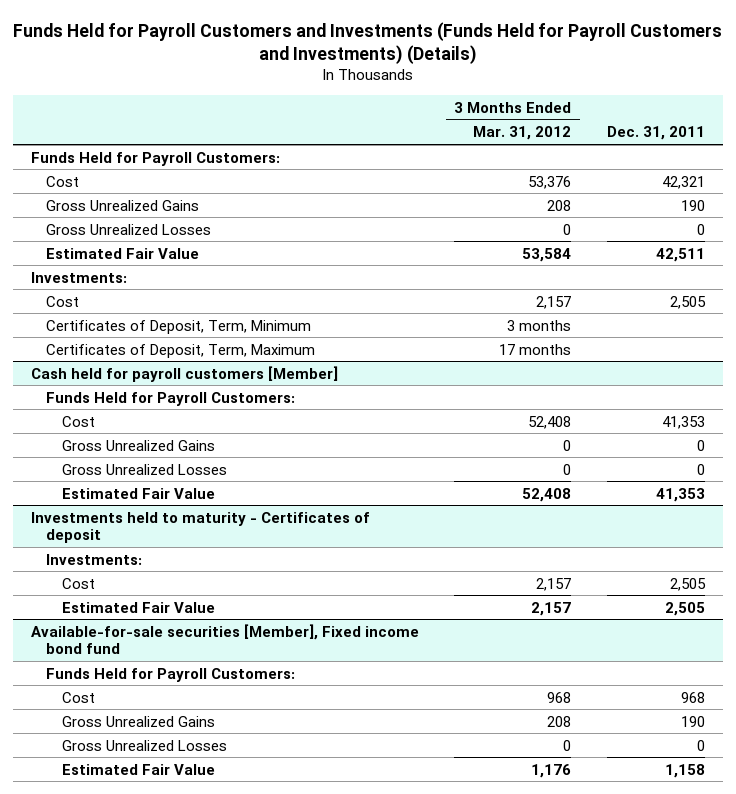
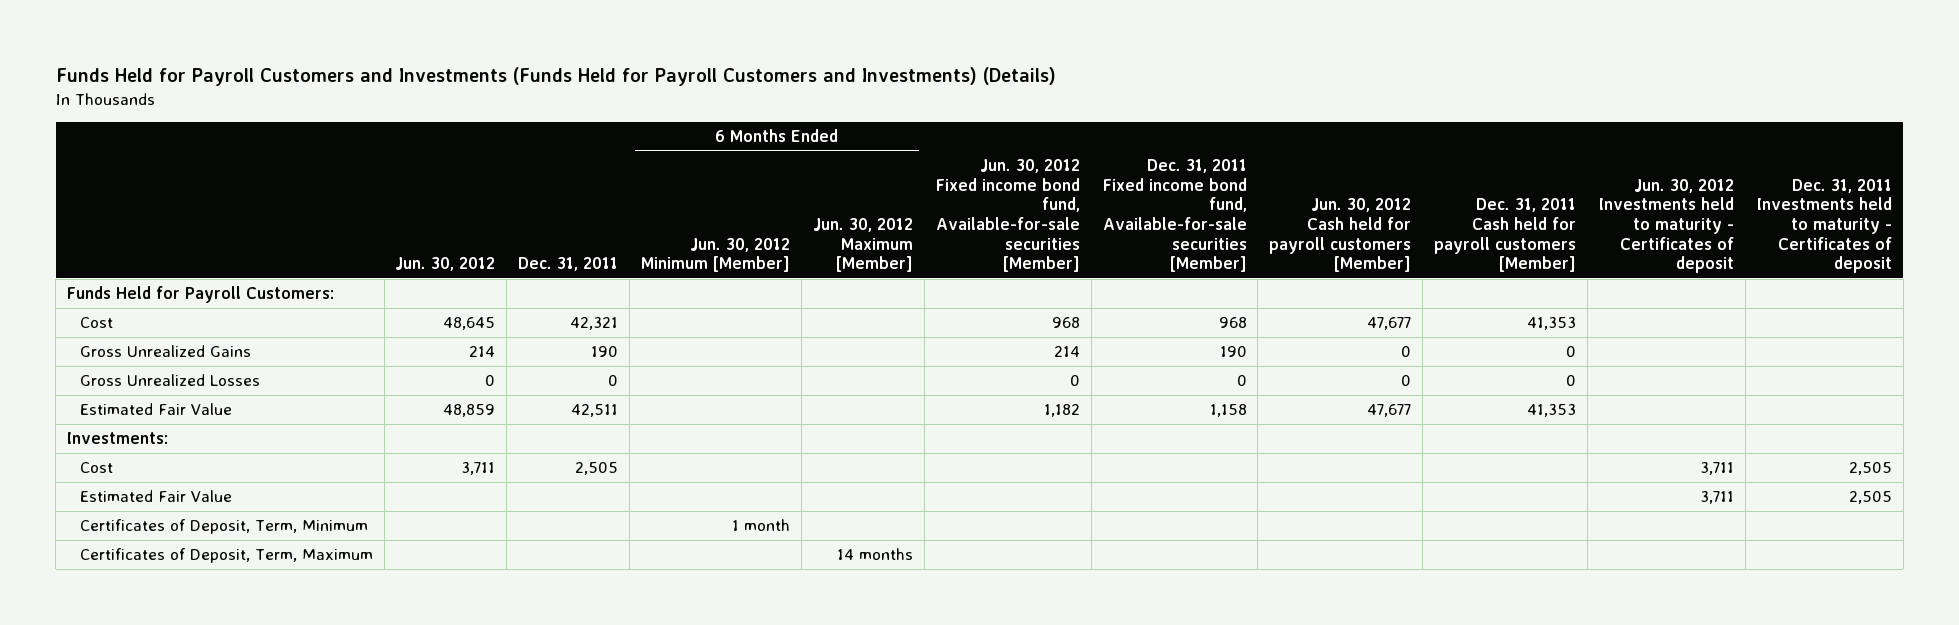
- | 3 Months Ended Mar. 31, 2012 | Dec. 31, 2011
+ | Jun. 30, 2012 | Dec. 31, 2011 | 6 Months Ended Jun. 30, 2012 Minimum [Member] | 6 Months Ended Jun. 30, 2012 Maximum [Member] | Jun. 30, 2012 Fixed income bond fund, Available-for-sale securities [Member] | Dec. 31, 2011 Fixed income bond fund, Available-for-sale securities [Member] | Jun. 30, 2012 Cash held for payroll customers [Member] | Dec. 31, 2011 Cash held for payroll customers [Member] | Jun. 30, 2012 Investments held to maturity - Certificates of deposit | Dec. 31, 2011 Investments held to maturity - Certificates of deposit
+ Estimated Fair Value | | | | | | | | | 3,711 | 2,505
- Cash held for payroll customers [Member]
- Funds Held for Payroll Customers:
- Cost | 52,408 | 41,353
- Gross Unrealized Gains | 0 | 0
- Gross Unrealized Losses | 0 | 0
- Estimated Fair Value | 52,408 | 41,353
- Investments held to maturity - Certificates of deposit
- Investments:
- Cost | 2,157 | 2,505
- Estimated Fair Value | 2,157 | 2,505
- Available-for-sale securities [Member], Fixed income bond fund
- Funds Held for Payroll Customers:
- Cost | 968 | 968
- Gross Unrealized Gains | 208 | 190
- Gross Unrealized Losses | 0 | 0
- Estimated Fair Value | 1,176 | 1,158

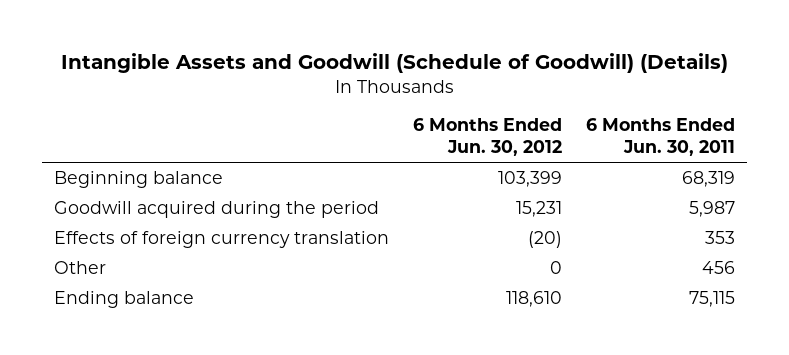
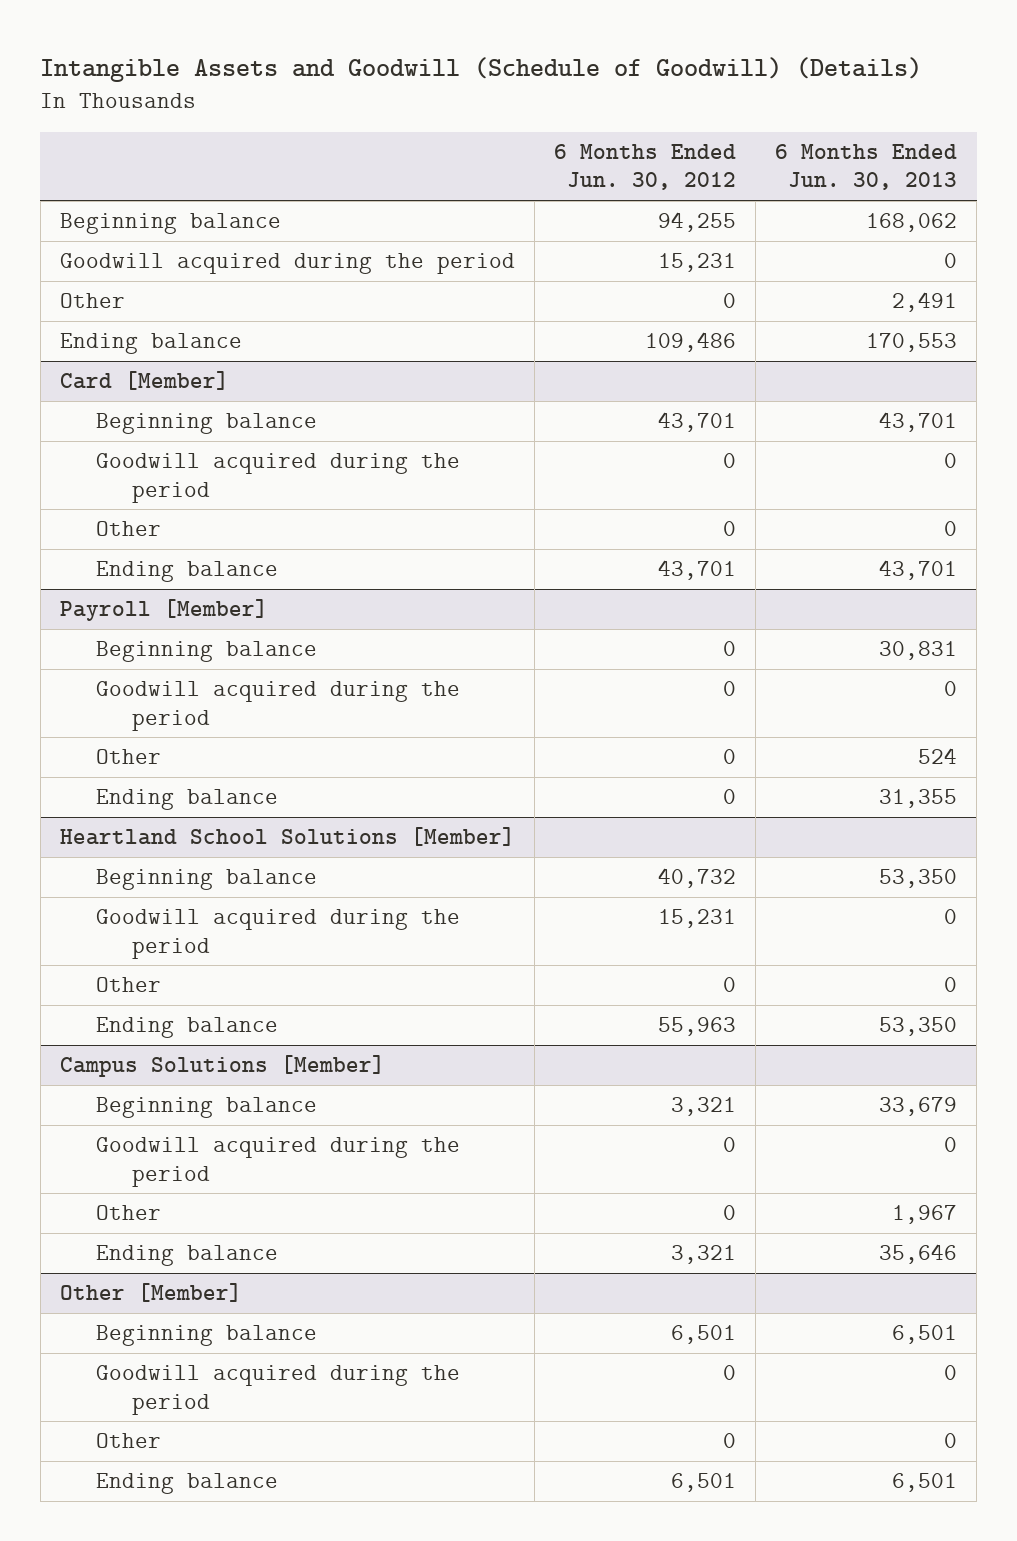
- | 6 Months Ended Jun. 30, 2012 | 6 Months Ended Jun. 30, 2011
+ | 6 Months Ended Jun. 30, 2012 | 6 Months Ended Jun. 30, 2013
- Beginning balance | 103,399 | 68,319
+ Beginning balance | 94,255 | 168,062
- Effects of foreign currency translation | (20) | 353
- Ending balance | 118,610 | 75,115
+ Ending balance | 109,486 | 170,553
+ Card [Member]
+ Beginning balance | 43,701 | 43,701
+ Goodwill acquired during the period | 0 | 0
+ Other | 0 | 0
+ Ending balance | 43,701 | 43,701
+ Payroll [Member]
+ Beginning balance | 0 | 30,831
+ Goodwill acquired during the period | 0 | 0
+ Other | 0 | 524
+ Ending balance | 0 | 31,355
+ Heartland School Solutions [Member]
+ Beginning balance | 40,732 | 53,350
+ Goodwill acquired during the period | 15,231 | 0
+ Other | 0 | 0
+ Ending balance | 55,963 | 53,350
+ Campus Solutions [Member]
+ Beginning balance | 3,321 | 33,679
+ Goodwill acquired during the period | 0 | 0
+ Other | 0 | 1,967
+ Ending balance | 3,321 | 35,646
+ Other [Member]
+ Beginning balance | 6,501 | 6,501
+ Goodwill acquired during the period | 0 | 0
+ Other | 0 | 0
+ Ending balance | 6,501 | 6,501

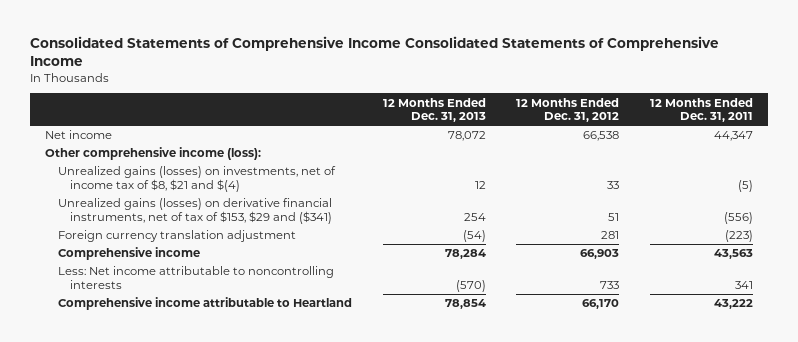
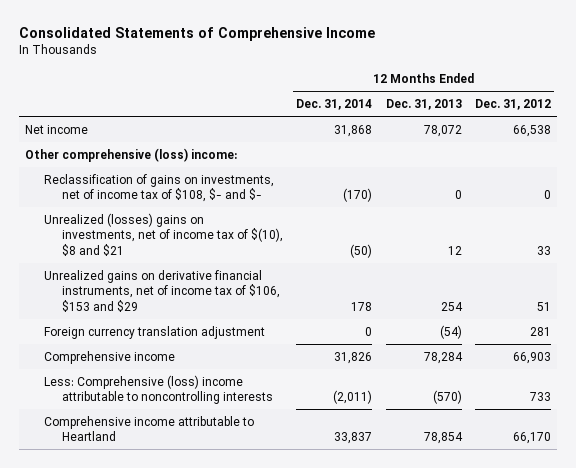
- Consolidated Statements of Comprehensive Income Consolidated Statements of Comprehensive Income
+ Consolidated Statements of Comprehensive Income
- | 12 Months Ended Dec. 31, 2013 | 12 Months Ended Dec. 31, 2012 | 12 Months Ended Dec. 31, 2011
+ | 12 Months Ended Dec. 31, 2014 | 12 Months Ended Dec. 31, 2013 | 12 Months Ended Dec. 31, 2012
- Other comprehensive income (loss):
- Unrealized gains (losses) on investments, net of income tax of $8, $21 and $(4) | 12 | 33 | (5)
- Unrealized gains (losses) on derivative financial instruments, net of tax of $153, $29 and ($341) | 254 | 51 | (556)
+ Other comprehensive (loss) income:
+ Reclassification of gains on investments, net of income tax of $108, $- and $- | (170) | 0 | 0
+ Unrealized (losses) gains on investments, net of income tax of $(10), $8 and $21 | (50) | 12 | 33
+ Unrealized gains on derivative financial instruments, net of income tax of $106, $153 and $29 | 178 | 254 | 51
- Less: Net income attributable to noncontrolling interests | (570) | 733 | 341
+ Less: Comprehensive (loss) income attributable to noncontrolling interests | (2,011) | (570) | 733

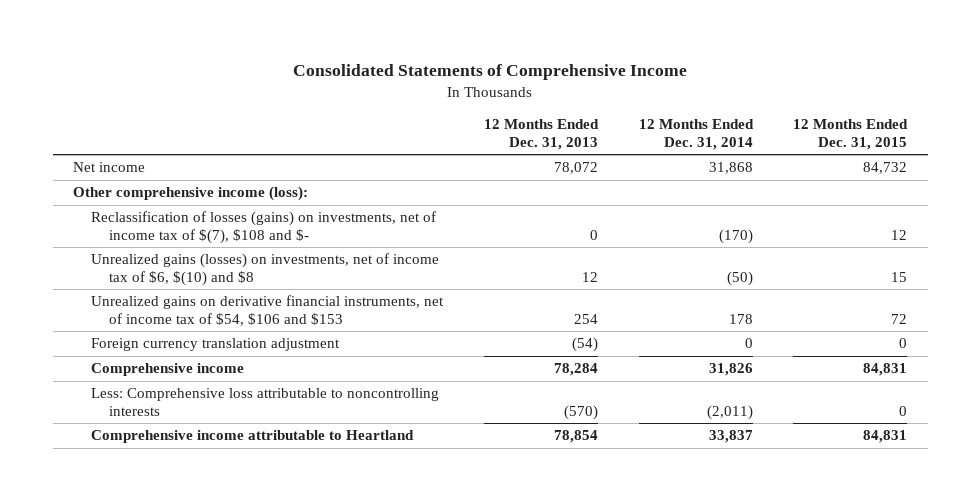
- | 12 Months Ended Dec. 31, 2014 | 12 Months Ended Dec. 31, 2013 | 12 Months Ended Dec. 31, 2012
+ | 12 Months Ended Dec. 31, 2013 | 12 Months Ended Dec. 31, 2014 | 12 Months Ended Dec. 31, 2015
- Other comprehensive (loss) income:
- Reclassification of gains on investments, net of income tax of $108, $- and $- | (170) | 0 | 0
- Unrealized (losses) gains on investments, net of income tax of $(10), $8 and $21 | (50) | 12 | 33
- Unrealized gains on derivative financial instruments, net of income tax of $106, $153 and $29 | 178 | 254 | 51
+ Other comprehensive income (loss):
+ Reclassification of losses (gains) on investments, net of income tax of $(7), $108 and $- | 0 | (170) | 12
+ Unrealized gains (losses) on investments, net of income tax of $6, $(10) and $8 | 12 | (50) | 15
+ Unrealized gains on derivative financial instruments, net of income tax of $54, $106 and $153 | 254 | 178 | 72
- Less: Comprehensive (loss) income attributable to noncontrolling interests | (2,011) | (570) | 733
+ Less: Comprehensive loss attributable to noncontrolling interests | (570) | (2,011) | 0

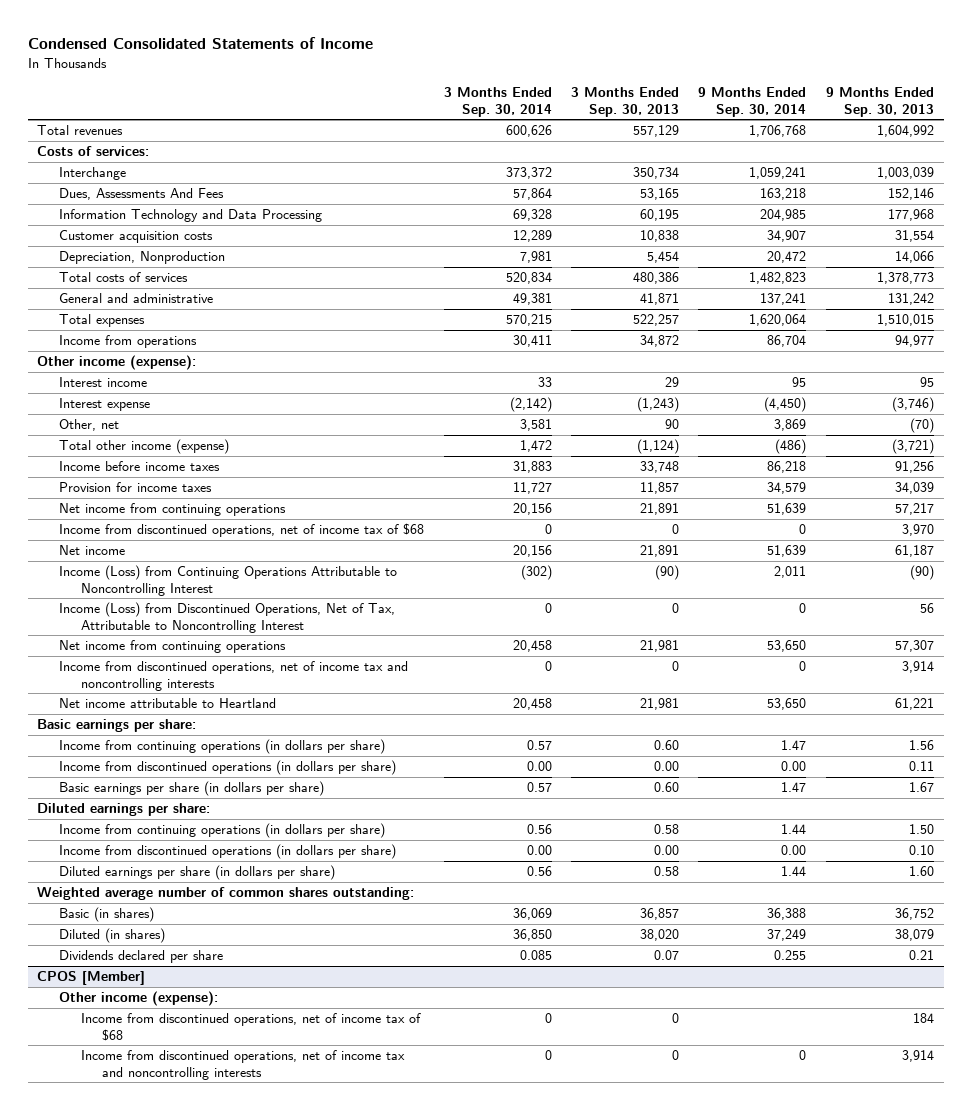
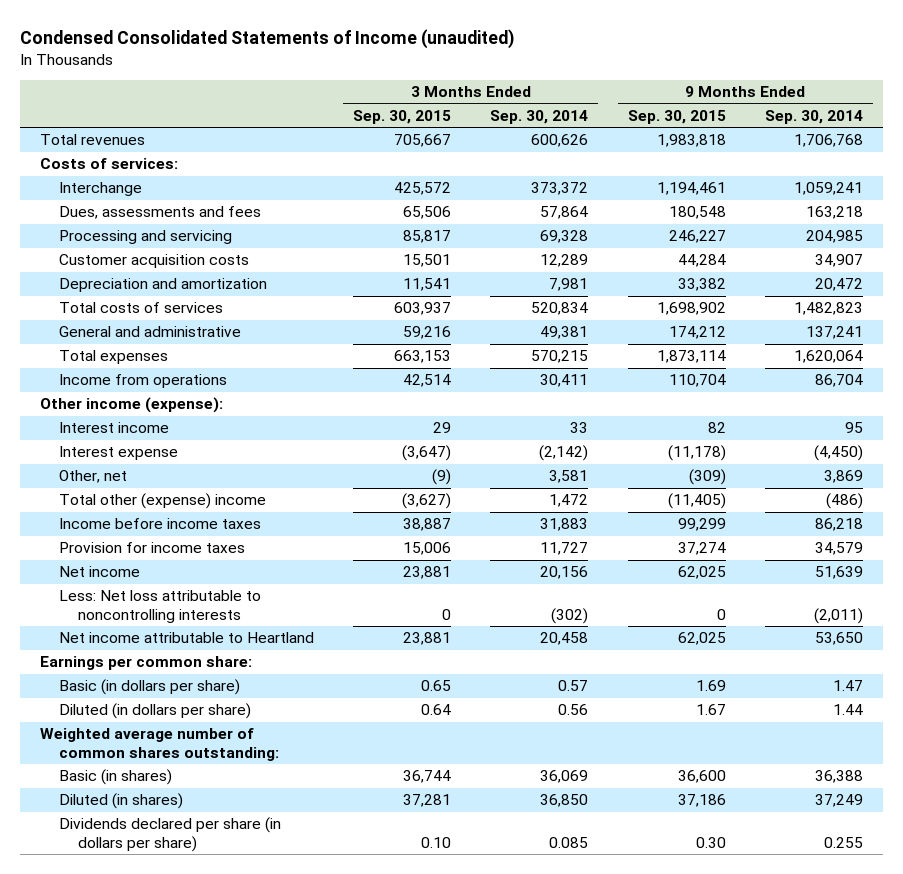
- Condensed Consolidated Statements of Income
+ Condensed Consolidated Statements of Income (unaudited)
- | 3 Months Ended Sep. 30, 2014 | 3 Months Ended Sep. 30, 2013 | 9 Months Ended Sep. 30, 2014 | 9 Months Ended Sep. 30, 2013
+ | 3 Months Ended Sep. 30, 2015 | 3 Months Ended Sep. 30, 2014 | 9 Months Ended Sep. 30, 2015 | 9 Months Ended Sep. 30, 2014
- Dues, Assessments And Fees | 57,864 | 53,165 | 163,218 | 152,146
- Information Technology and Data Processing | 69,328 | 60,195 | 204,985 | 177,968
+ Dues, assessments and fees | 65,506 | 57,864 | 180,548 | 163,218
+ Processing and servicing | 85,817 | 69,328 | 246,227 | 204,985
- Depreciation, Nonproduction | 7,981 | 5,454 | 20,472 | 14,066
+ Depreciation and amortization | 11,541 | 7,981 | 33,382 | 20,472
- Total other income (expense) | 1,472 | (1,124) | (486) | (3,721)
+ Total other (expense) income | (3,627) | 1,472 | (11,405) | (486)
- Net income from continuing operations | 20,156 | 21,891 | 51,639 | 57,217
- Income from discontinued operations, net of income tax of $68 | 0 | 0 | 0 | 3,970
- Income (Loss) from Continuing Operations Attributable to Noncontrolling Interest | (302) | (90) | 2,011 | (90)
- Income (Loss) from Discontinued Operations, Net of Tax, Attributable to Noncontrolling Interest | 0 | 0 | 0 | 56
- Net income from continuing operations | 20,458 | 21,981 | 53,650 | 57,307
- Income from discontinued operations, net of income tax and noncontrolling interests | 0 | 0 | 0 | 3,914
+ Less: Net loss attributable to noncontrolling interests | 0 | (302) | 0 | (2,011)
- Basic earnings per share:
- Income from continuing operations (in dollars per share) | 0.57 | 0.60 | 1.47 | 1.56
- Income from discontinued operations (in dollars per share) | 0.00 | 0.00 | 0.00 | 0.11
- Basic earnings per share (in dollars per share) | 0.57 | 0.60 | 1.47 | 1.67
- Diluted earnings per share:
- Income from continuing operations (in dollars per share) | 0.56 | 0.58 | 1.44 | 1.50
- Income from discontinued operations (in dollars per share) | 0.00 | 0.00 | 0.00 | 0.10
- Diluted earnings per share (in dollars per share) | 0.56 | 0.58 | 1.44 | 1.60
+ Earnings per common share:
+ Basic (in dollars per share) | 0.65 | 0.57 | 1.69 | 1.47
+ Diluted (in dollars per share) | 0.64 | 0.56 | 1.67 | 1.44
- Dividends declared per share | 0.085 | 0.07 | 0.255 | 0.21
- CPOS [Member]
- Other income (expense):
- Income from discontinued operations, net of income tax of $68 | 0 | 0 | | 184
- Income from discontinued operations, net of income tax and noncontrolling interests | 0 | 0 | 0 | 3,914
+ Dividends declared per share (in dollars per share) | 0.10 | 0.085 | 0.30 | 0.255

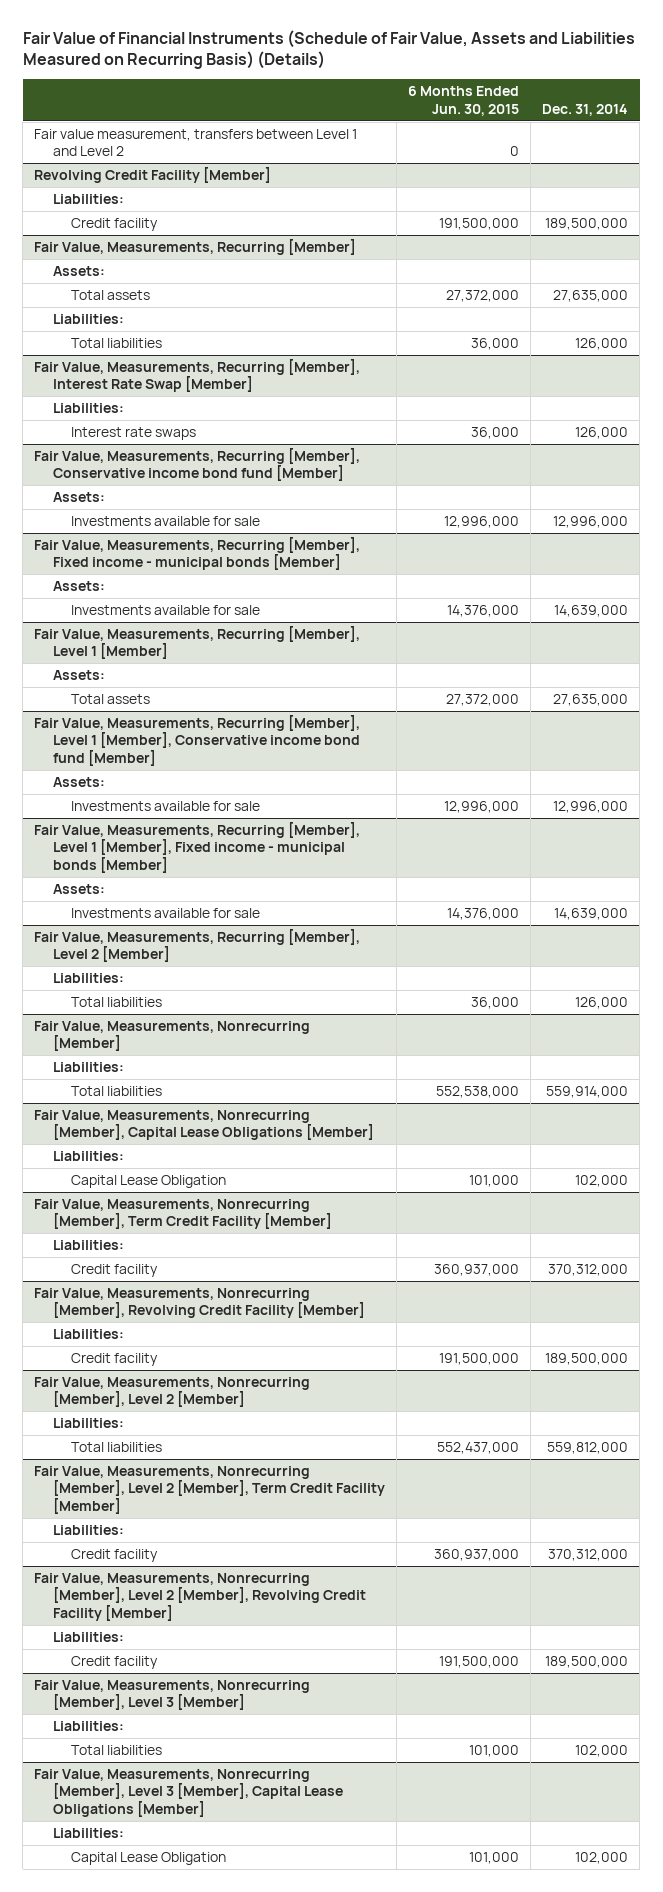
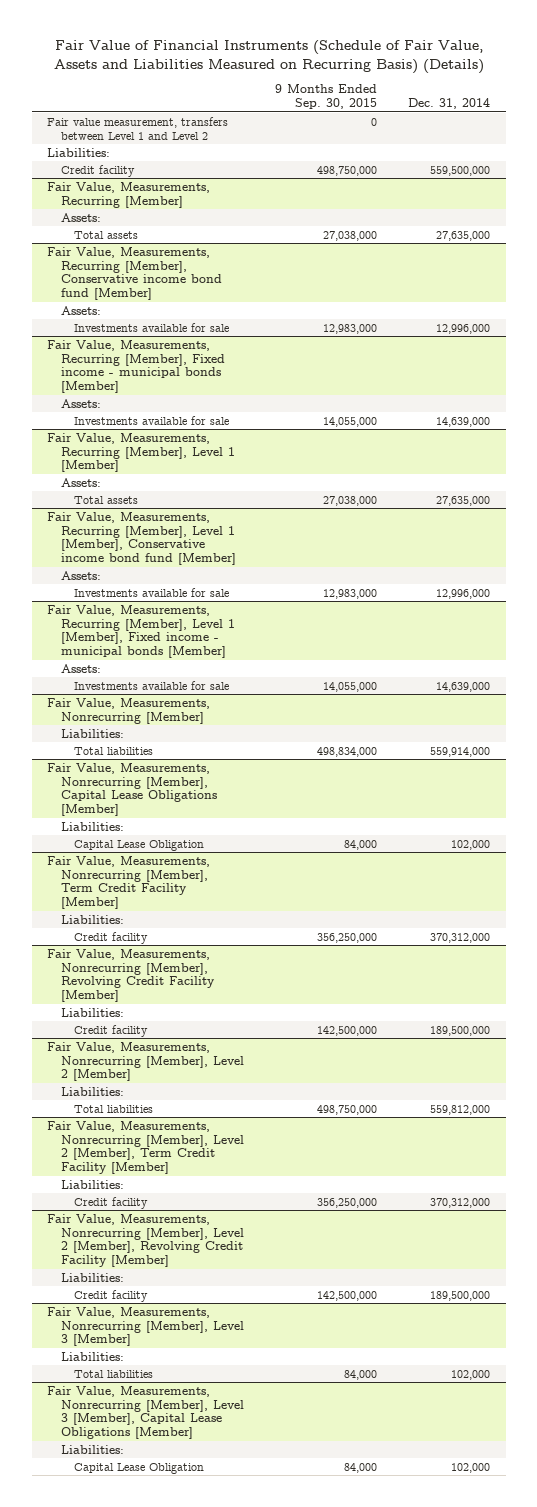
- | 6 Months Ended Jun. 30, 2015 | Dec. 31, 2014
+ | 9 Months Ended Sep. 30, 2015 | Dec. 31, 2014
- Revolving Credit Facility [Member]
- Credit facility | 191,500,000 | 189,500,000
+ Credit facility | 498,750,000 | 559,500,000
@ Fair Value, Measurements, Recurring [Member]
- Liabilities:
- Total liabilities | 36,000 | 126,000
- Fair Value, Measurements, Recurring [Member], Interest Rate Swap [Member]
- Liabilities:
- Interest rate swaps | 36,000 | 126,000
- Fair Value, Measurements, Recurring [Member], Level 2 [Member]
- Liabilities:
- Total liabilities | 36,000 | 126,000

